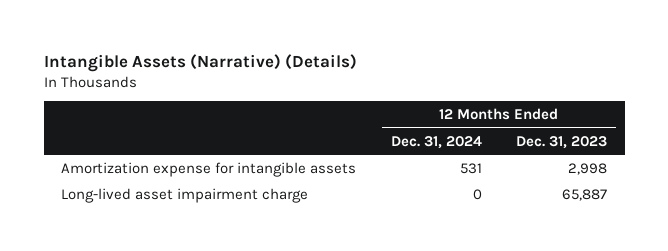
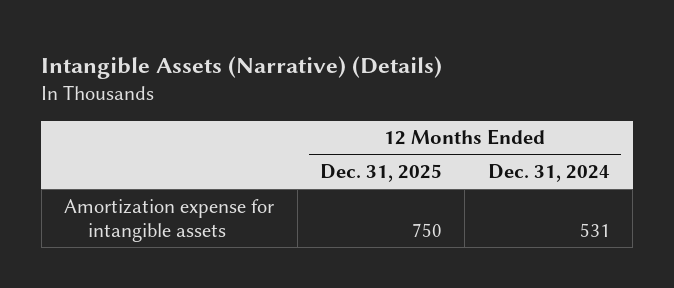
- | 12 Months Ended Dec. 31, 2024 | 12 Months Ended Dec. 31, 2023
+ | 12 Months Ended Dec. 31, 2025 | 12 Months Ended Dec. 31, 2024
- Long-lived asset impairment charge | 0 | 65,887

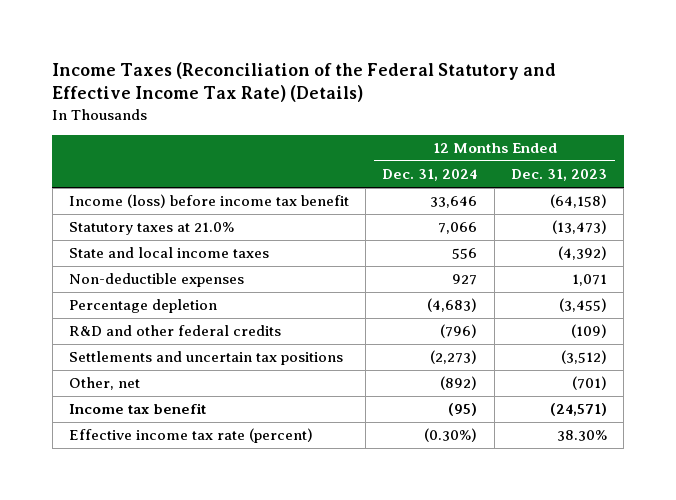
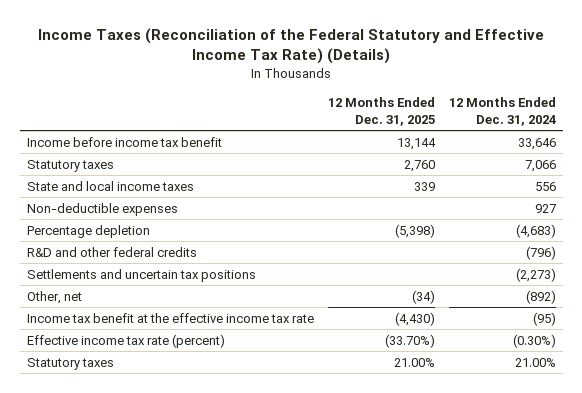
- | 12 Months Ended Dec. 31, 2024 | 12 Months Ended Dec. 31, 2023
+ | 12 Months Ended Dec. 31, 2025 | 12 Months Ended Dec. 31, 2024
- Income (loss) before income tax benefit | 33,646 | (64,158)
- Statutory taxes at 21.0% | 7,066 | (13,473)
+ Income before income tax benefit | 13,144 | 33,646
+ Statutory taxes | 2,760 | 7,066
- Income tax benefit | (95) | (24,571)
+ Income tax benefit at the effective income tax rate | (4,430) | (95)
+ Statutory taxes | 21.00% | 21.00%

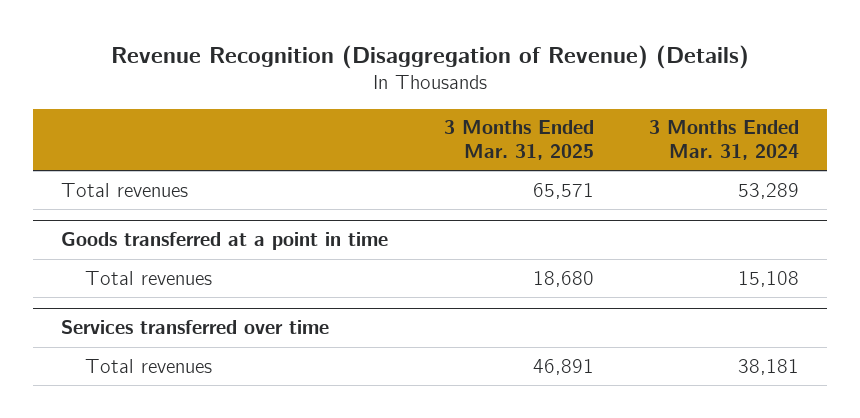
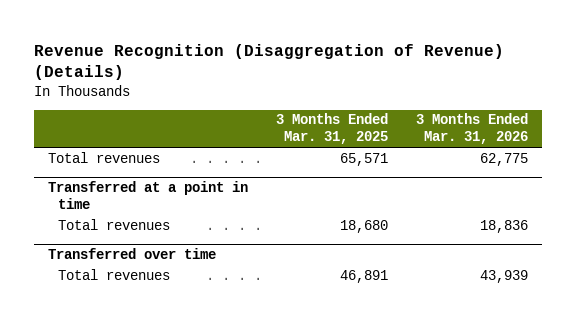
- | 3 Months Ended Mar. 31, 2025 | 3 Months Ended Mar. 31, 2024
+ | 3 Months Ended Mar. 31, 2025 | 3 Months Ended Mar. 31, 2026
- Goods transferred at a point in time
+ Transferred at a point in time
- Services transferred over time
+ Transferred over time

